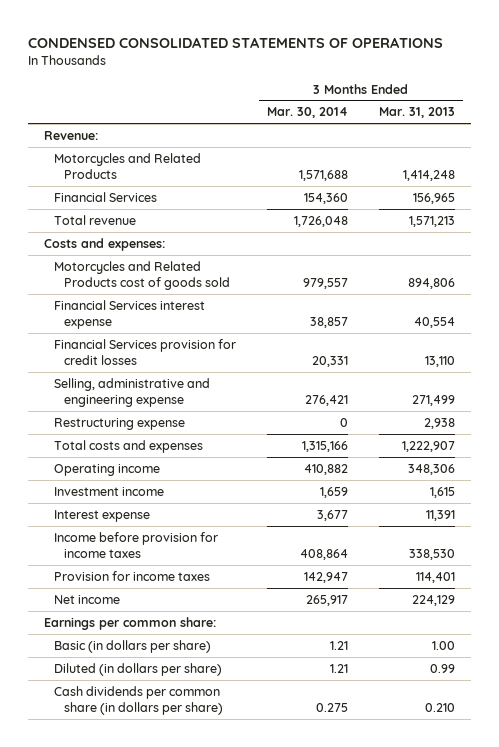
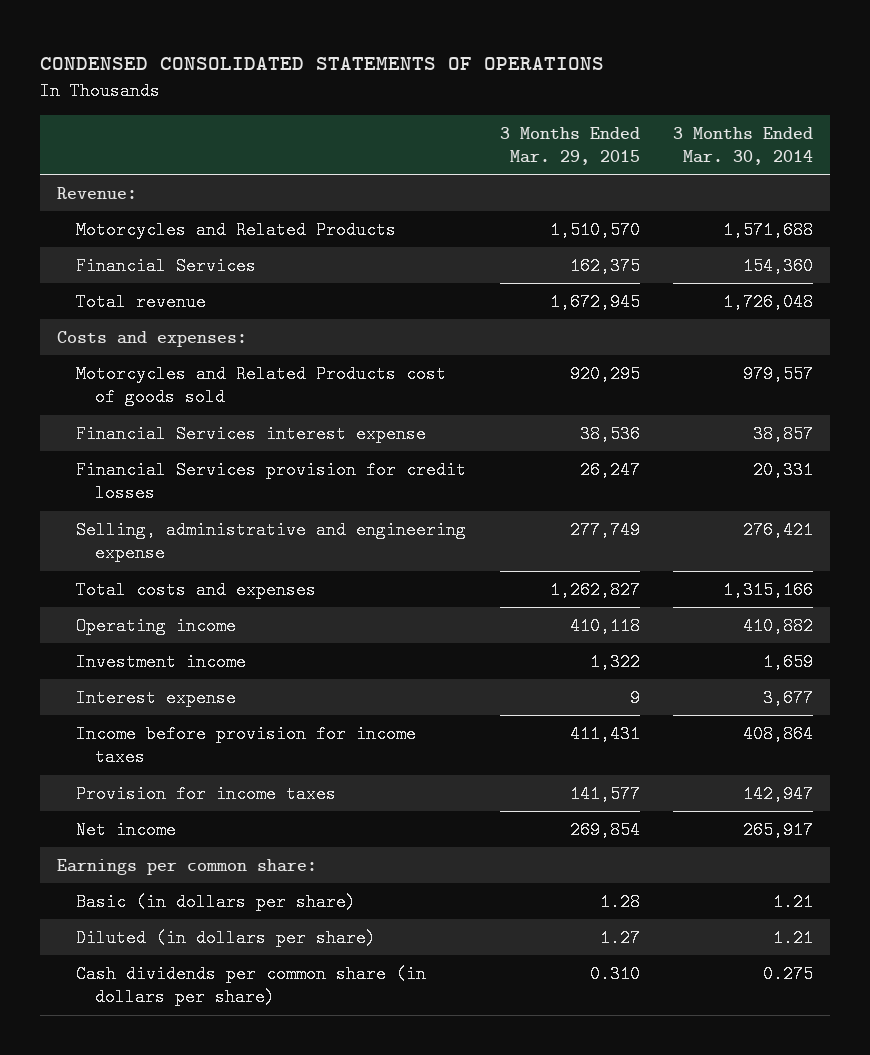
- | 3 Months Ended Mar. 30, 2014 | 3 Months Ended Mar. 31, 2013
+ | 3 Months Ended Mar. 29, 2015 | 3 Months Ended Mar. 30, 2014
- Restructuring expense | 0 | 2,938

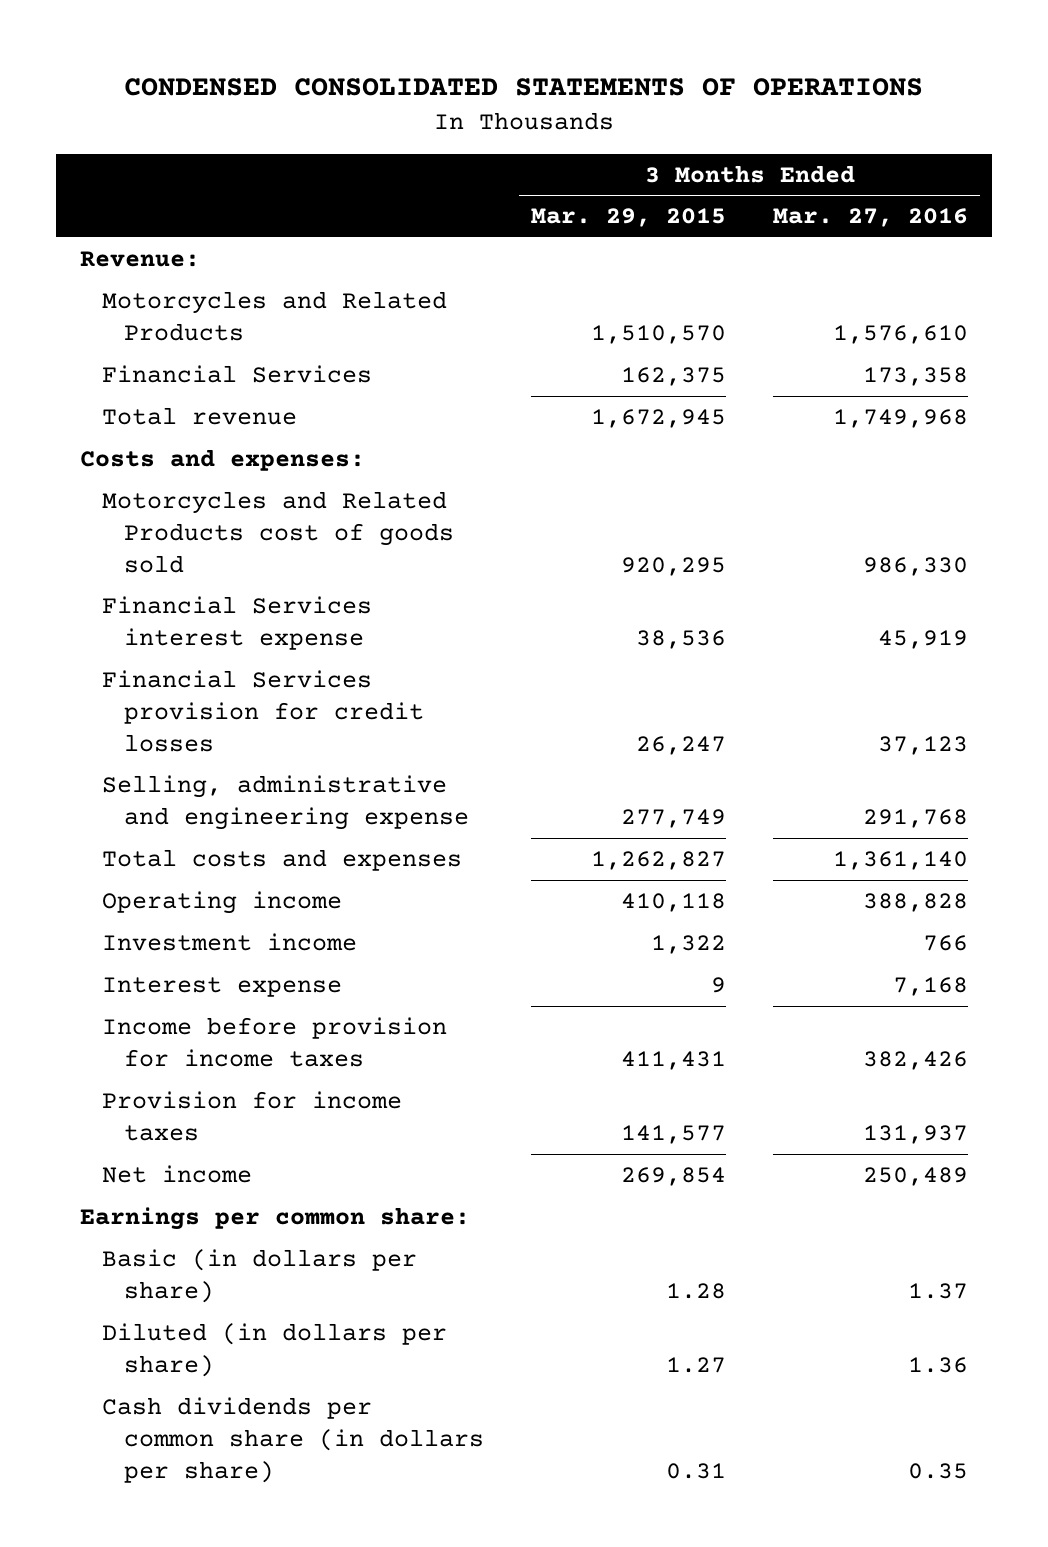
- | 3 Months Ended Mar. 29, 2015 | 3 Months Ended Mar. 30, 2014
+ | 3 Months Ended Mar. 29, 2015 | 3 Months Ended Mar. 27, 2016
- Cash dividends per common share (in dollars per share) | 0.310 | 0.275
+ Cash dividends per common share (in dollars per share) | 0.31 | 0.35

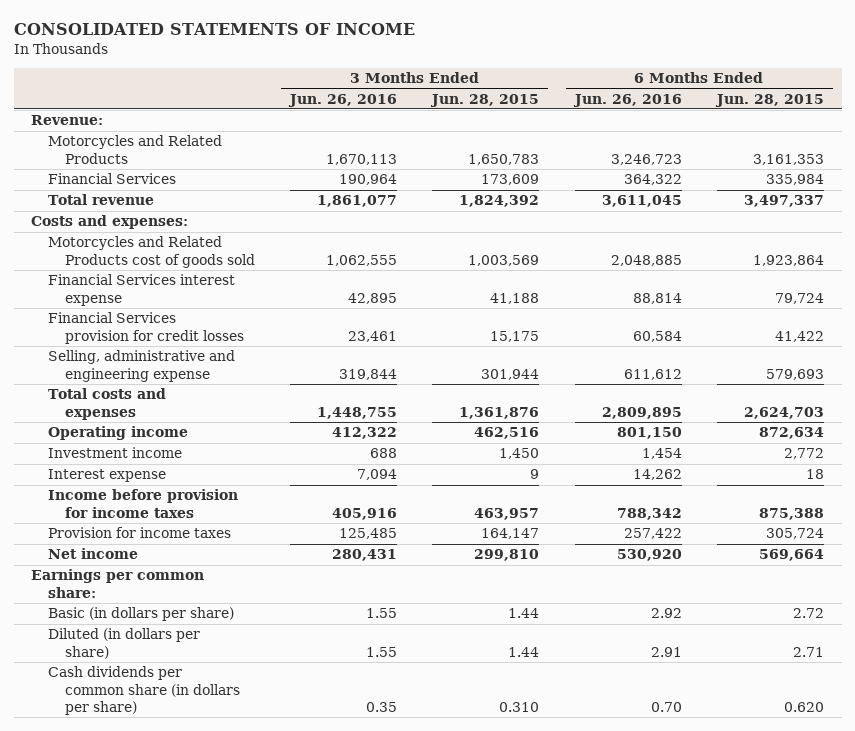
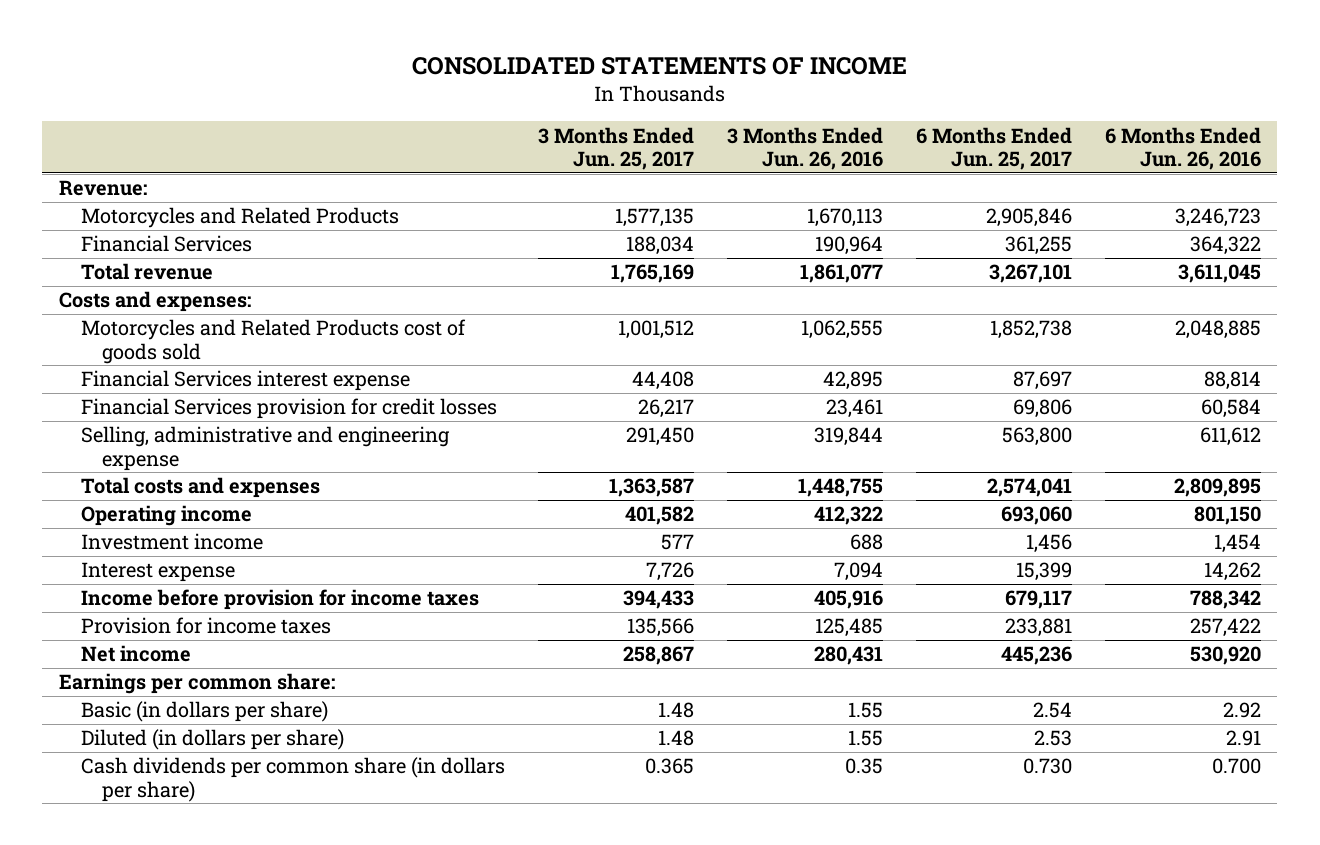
- | 3 Months Ended Jun. 26, 2016 | 3 Months Ended Jun. 28, 2015 | 6 Months Ended Jun. 26, 2016 | 6 Months Ended Jun. 28, 2015
+ | 3 Months Ended Jun. 25, 2017 | 3 Months Ended Jun. 26, 2016 | 6 Months Ended Jun. 25, 2017 | 6 Months Ended Jun. 26, 2016
- Cash dividends per common share (in dollars per share) | 0.35 | 0.310 | 0.70 | 0.620
+ Cash dividends per common share (in dollars per share) | 0.365 | 0.35 | 0.730 | 0.700

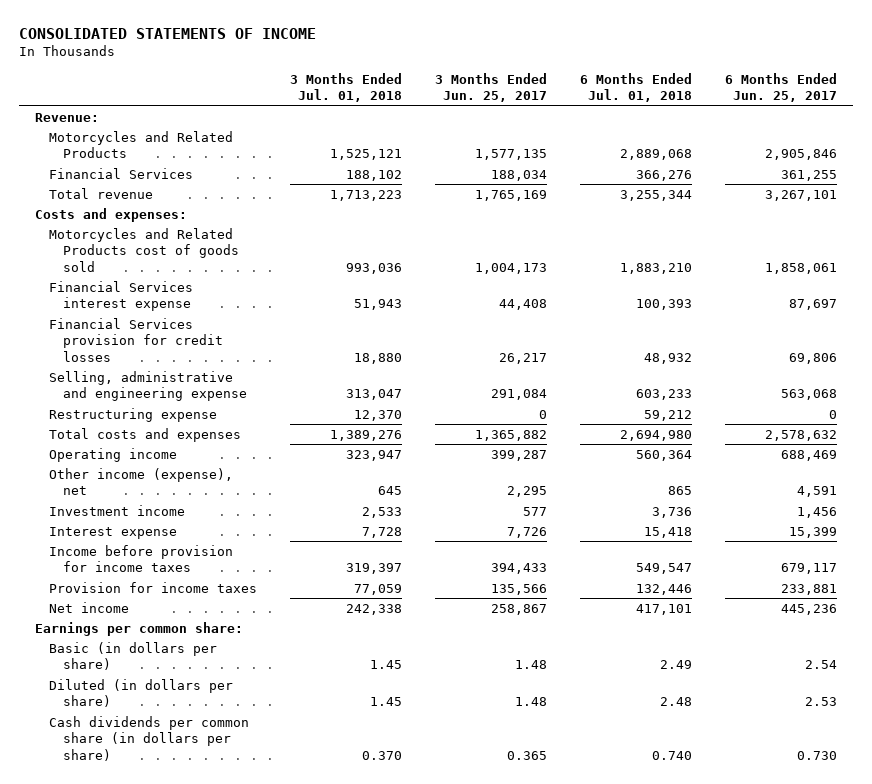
- | 3 Months Ended Jun. 25, 2017 | 3 Months Ended Jun. 26, 2016 | 6 Months Ended Jun. 25, 2017 | 6 Months Ended Jun. 26, 2016
+ | 3 Months Ended Jul. 01, 2018 | 3 Months Ended Jun. 25, 2017 | 6 Months Ended Jul. 01, 2018 | 6 Months Ended Jun. 25, 2017
- Motorcycles and Related Products cost of goods sold | 1,001,512 | 1,062,555 | 1,852,738 | 2,048,885
+ Motorcycles and Related Products cost of goods sold | 993,036 | 1,004,173 | 1,883,210 | 1,858,061
- Selling, administrative and engineering expense | 291,450 | 319,844 | 563,800 | 611,612
- Total costs and expenses | 1,363,587 | 1,448,755 | 2,574,041 | 2,809,895
- Operating income | 401,582 | 412,322 | 693,060 | 801,150
+ Selling, administrative and engineering expense | 313,047 | 291,084 | 603,233 | 563,068
+ Restructuring expense | 12,370 | 0 | 59,212 | 0
+ Total costs and expenses | 1,389,276 | 1,365,882 | 2,694,980 | 2,578,632
+ Operating income | 323,947 | 399,287 | 560,364 | 688,469
+ Other income (expense), net | 645 | 2,295 | 865 | 4,591

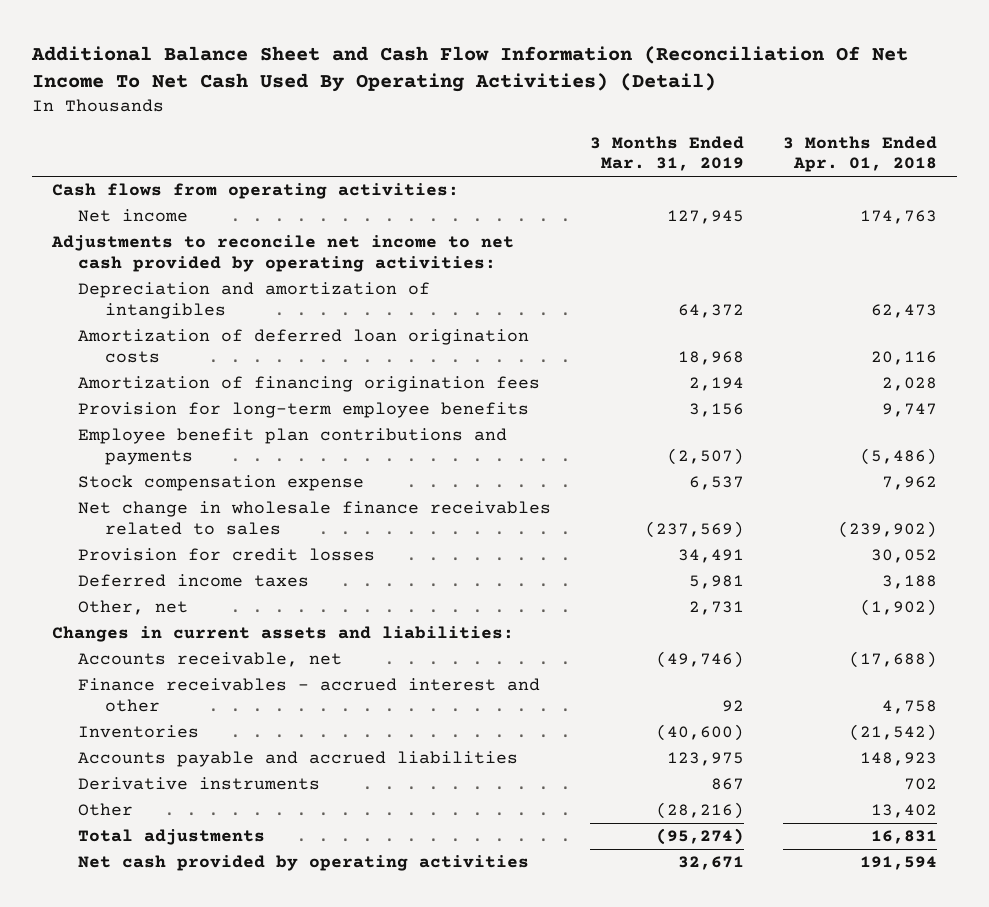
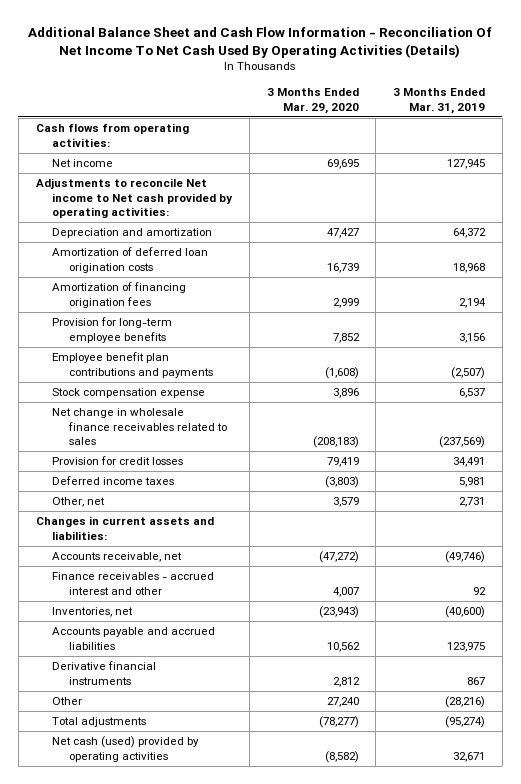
- Additional Balance Sheet and Cash Flow Information (Reconciliation Of Net Income To Net Cash Used By Operating Activities) (Detail)
+ Additional Balance Sheet and Cash Flow Information - Reconciliation Of Net Income To Net Cash Used By Operating Activities (Details)
- | 3 Months Ended Mar. 31, 2019 | 3 Months Ended Apr. 01, 2018
+ | 3 Months Ended Mar. 29, 2020 | 3 Months Ended Mar. 31, 2019
- Adjustments to reconcile net income to net cash provided by operating activities:
- Depreciation and amortization of intangibles | 64,372 | 62,473
+ Adjustments to reconcile Net income to Net cash provided by operating activities:
+ Depreciation and amortization | 47,427 | 64,372
- Inventories | (40,600) | (21,542)
+ Inventories, net | (23,943) | (40,600)
- Derivative instruments | 867 | 702
+ Derivative financial instruments | 2,812 | 867
- Net cash provided by operating activities | 32,671 | 191,594
+ Net cash (used) provided by operating activities | (8,582) | 32,671

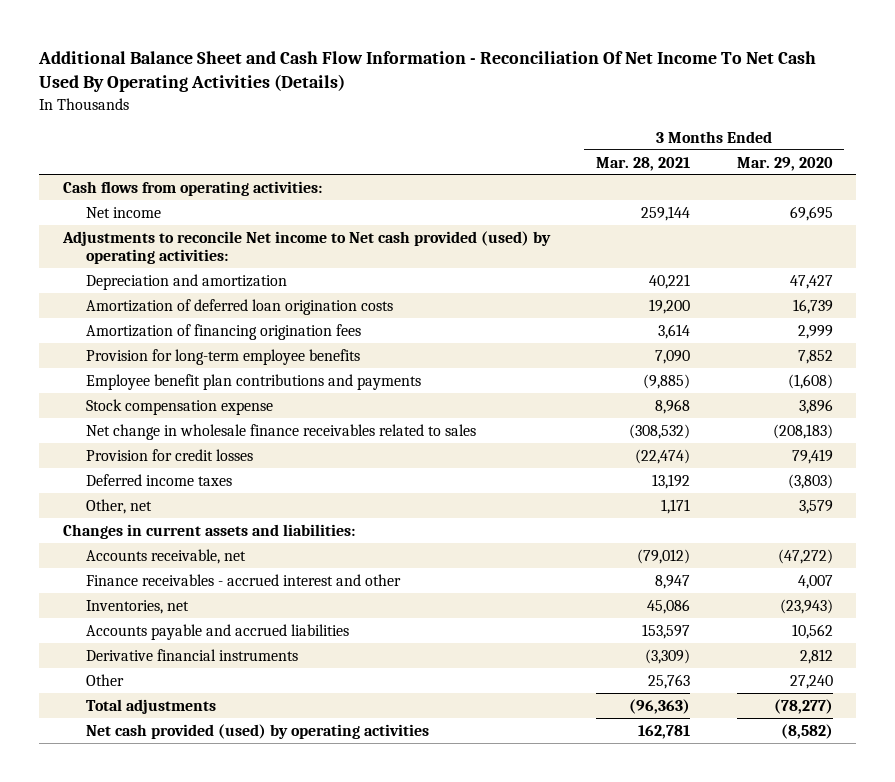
- | 3 Months Ended Mar. 29, 2020 | 3 Months Ended Mar. 31, 2019
+ | 3 Months Ended Mar. 28, 2021 | 3 Months Ended Mar. 29, 2020
- Adjustments to reconcile Net income to Net cash provided by operating activities:
+ Adjustments to reconcile Net income to Net cash provided (used) by operating activities:
- Net cash (used) provided by operating activities | (8,582) | 32,671
+ Net cash provided (used) by operating activities | 162,781 | (8,582)

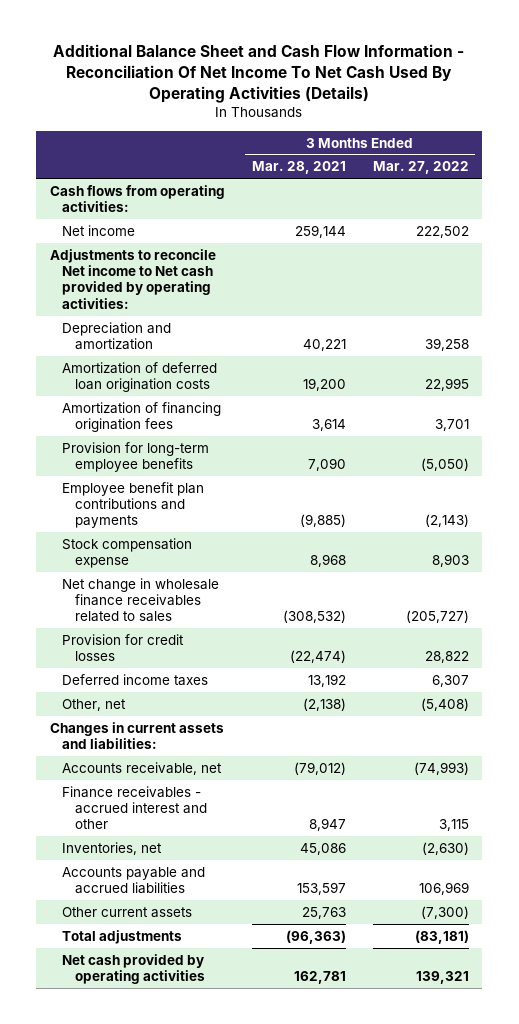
- | 3 Months Ended Mar. 28, 2021 | 3 Months Ended Mar. 29, 2020
+ | 3 Months Ended Mar. 28, 2021 | 3 Months Ended Mar. 27, 2022
- Adjustments to reconcile Net income to Net cash provided (used) by operating activities:
+ Adjustments to reconcile Net income to Net cash provided by operating activities:
- Other, net | 1,171 | 3,579
+ Other, net | (2,138) | (5,408)
- Derivative financial instruments | (3,309) | 2,812
- Other | 25,763 | 27,240
+ Other current assets | 25,763 | (7,300)
- Net cash provided (used) by operating activities | 162,781 | (8,582)
+ Net cash provided by operating activities | 162,781 | 139,321

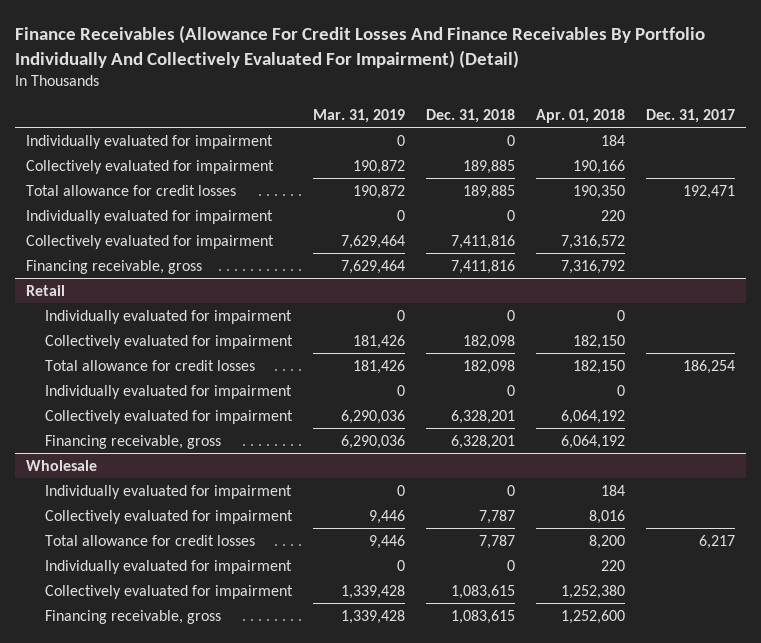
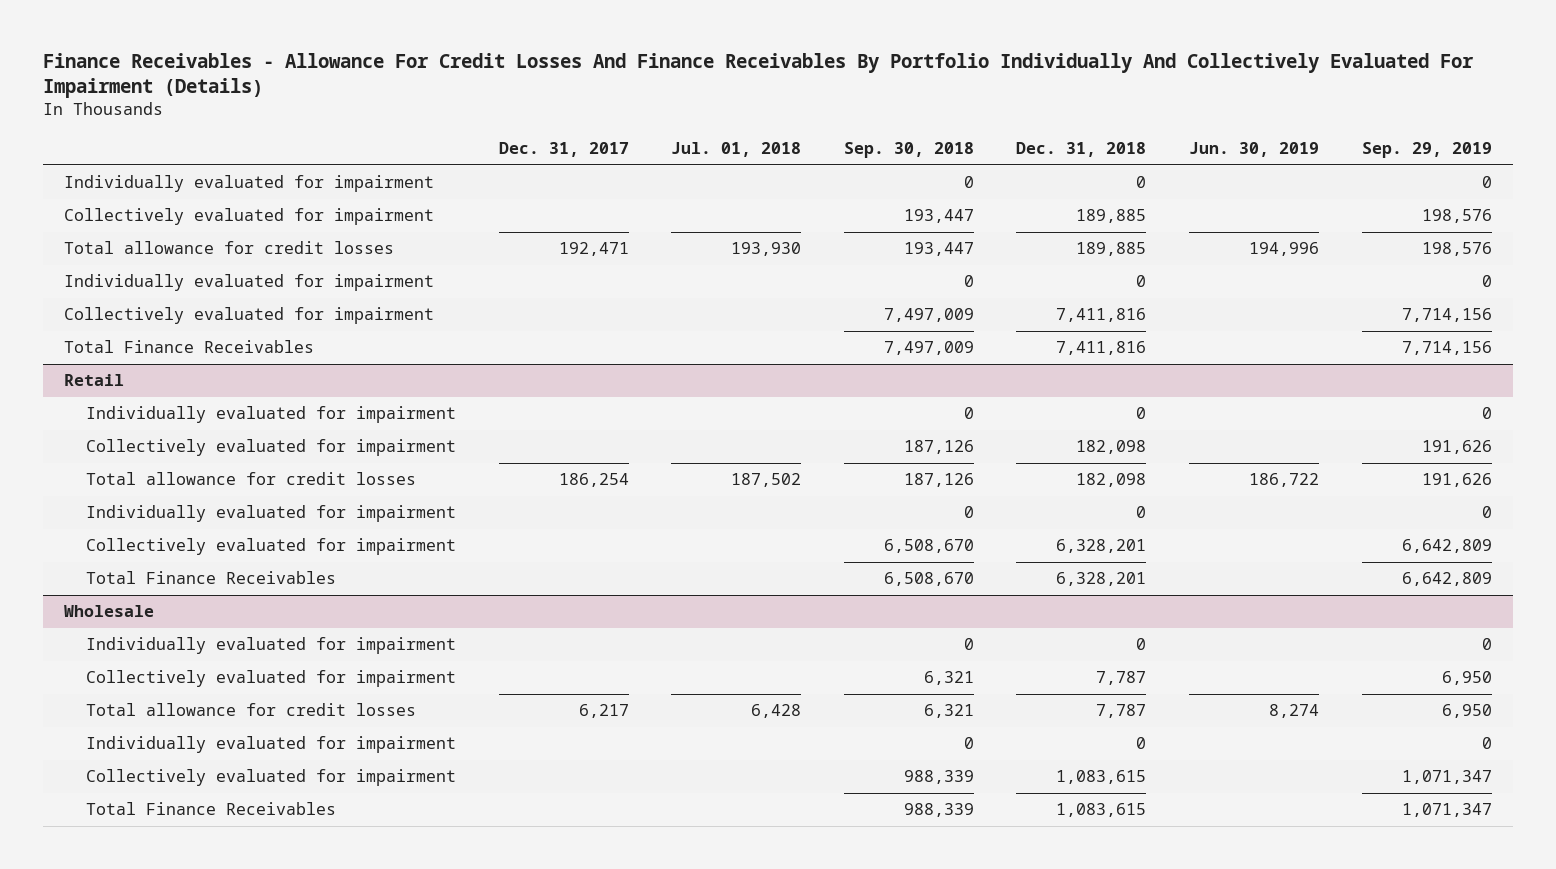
- Finance Receivables (Allowance For Credit Losses And Finance Receivables By Portfolio Individually And Collectively Evaluated For Impairment) (Detail)
+ Finance Receivables - Allowance For Credit Losses And Finance Receivables By Portfolio Individually And Collectively Evaluated For Impairment (Details)
- | Mar. 31, 2019 | Dec. 31, 2018 | Apr. 01, 2018 | Dec. 31, 2017
+ | Dec. 31, 2017 | Jul. 01, 2018 | Sep. 30, 2018 | Dec. 31, 2018 | Jun. 30, 2019 | Sep. 29, 2019
- Financing receivable, gross | 7,629,464 | 7,411,816 | 7,316,792 |
+ Total Finance Receivables | | | 7,497,009 | 7,411,816 | | 7,714,156
@ Retail
- Financing receivable, gross | 6,290,036 | 6,328,201 | 6,064,192 |
+ Total Finance Receivables | | | 6,508,670 | 6,328,201 | | 6,642,809
@ Wholesale
- Financing receivable, gross | 1,339,428 | 1,083,615 | 1,252,600 |
+ Total Finance Receivables | | | 988,339 | 1,083,615 | | 1,071,347

